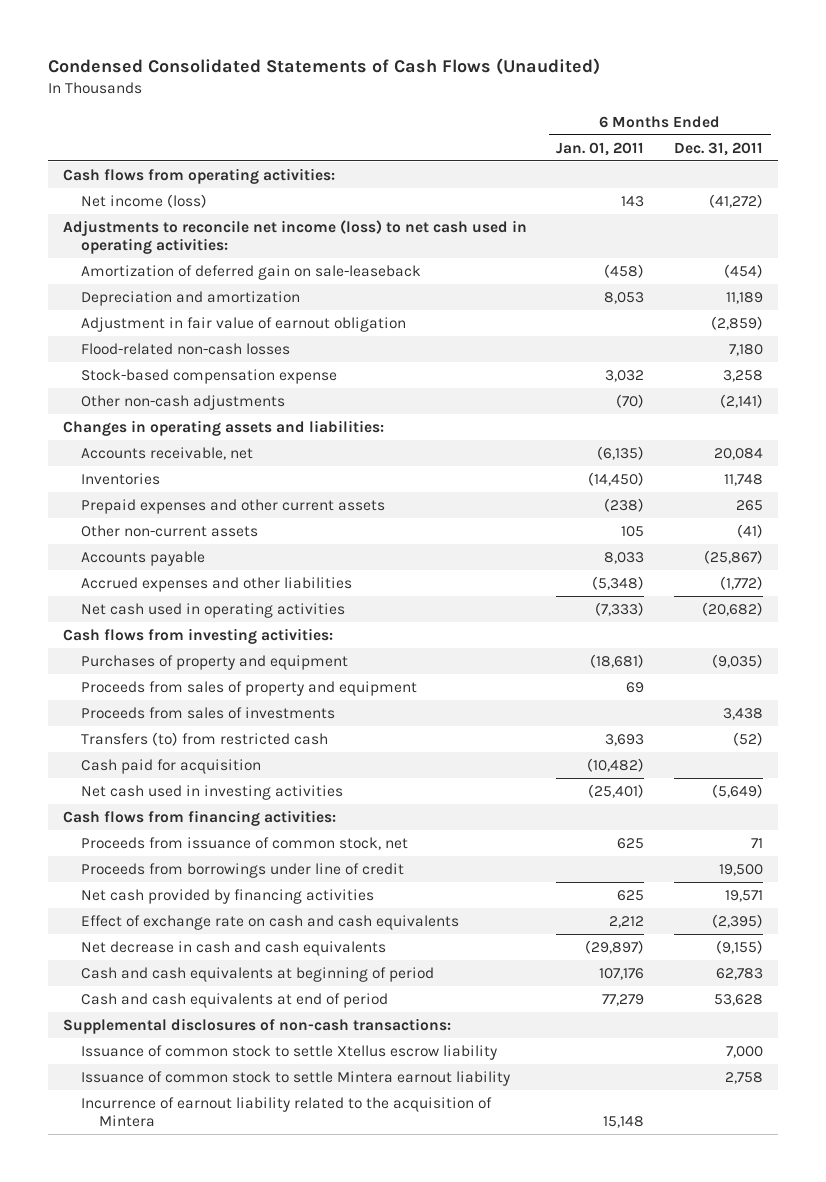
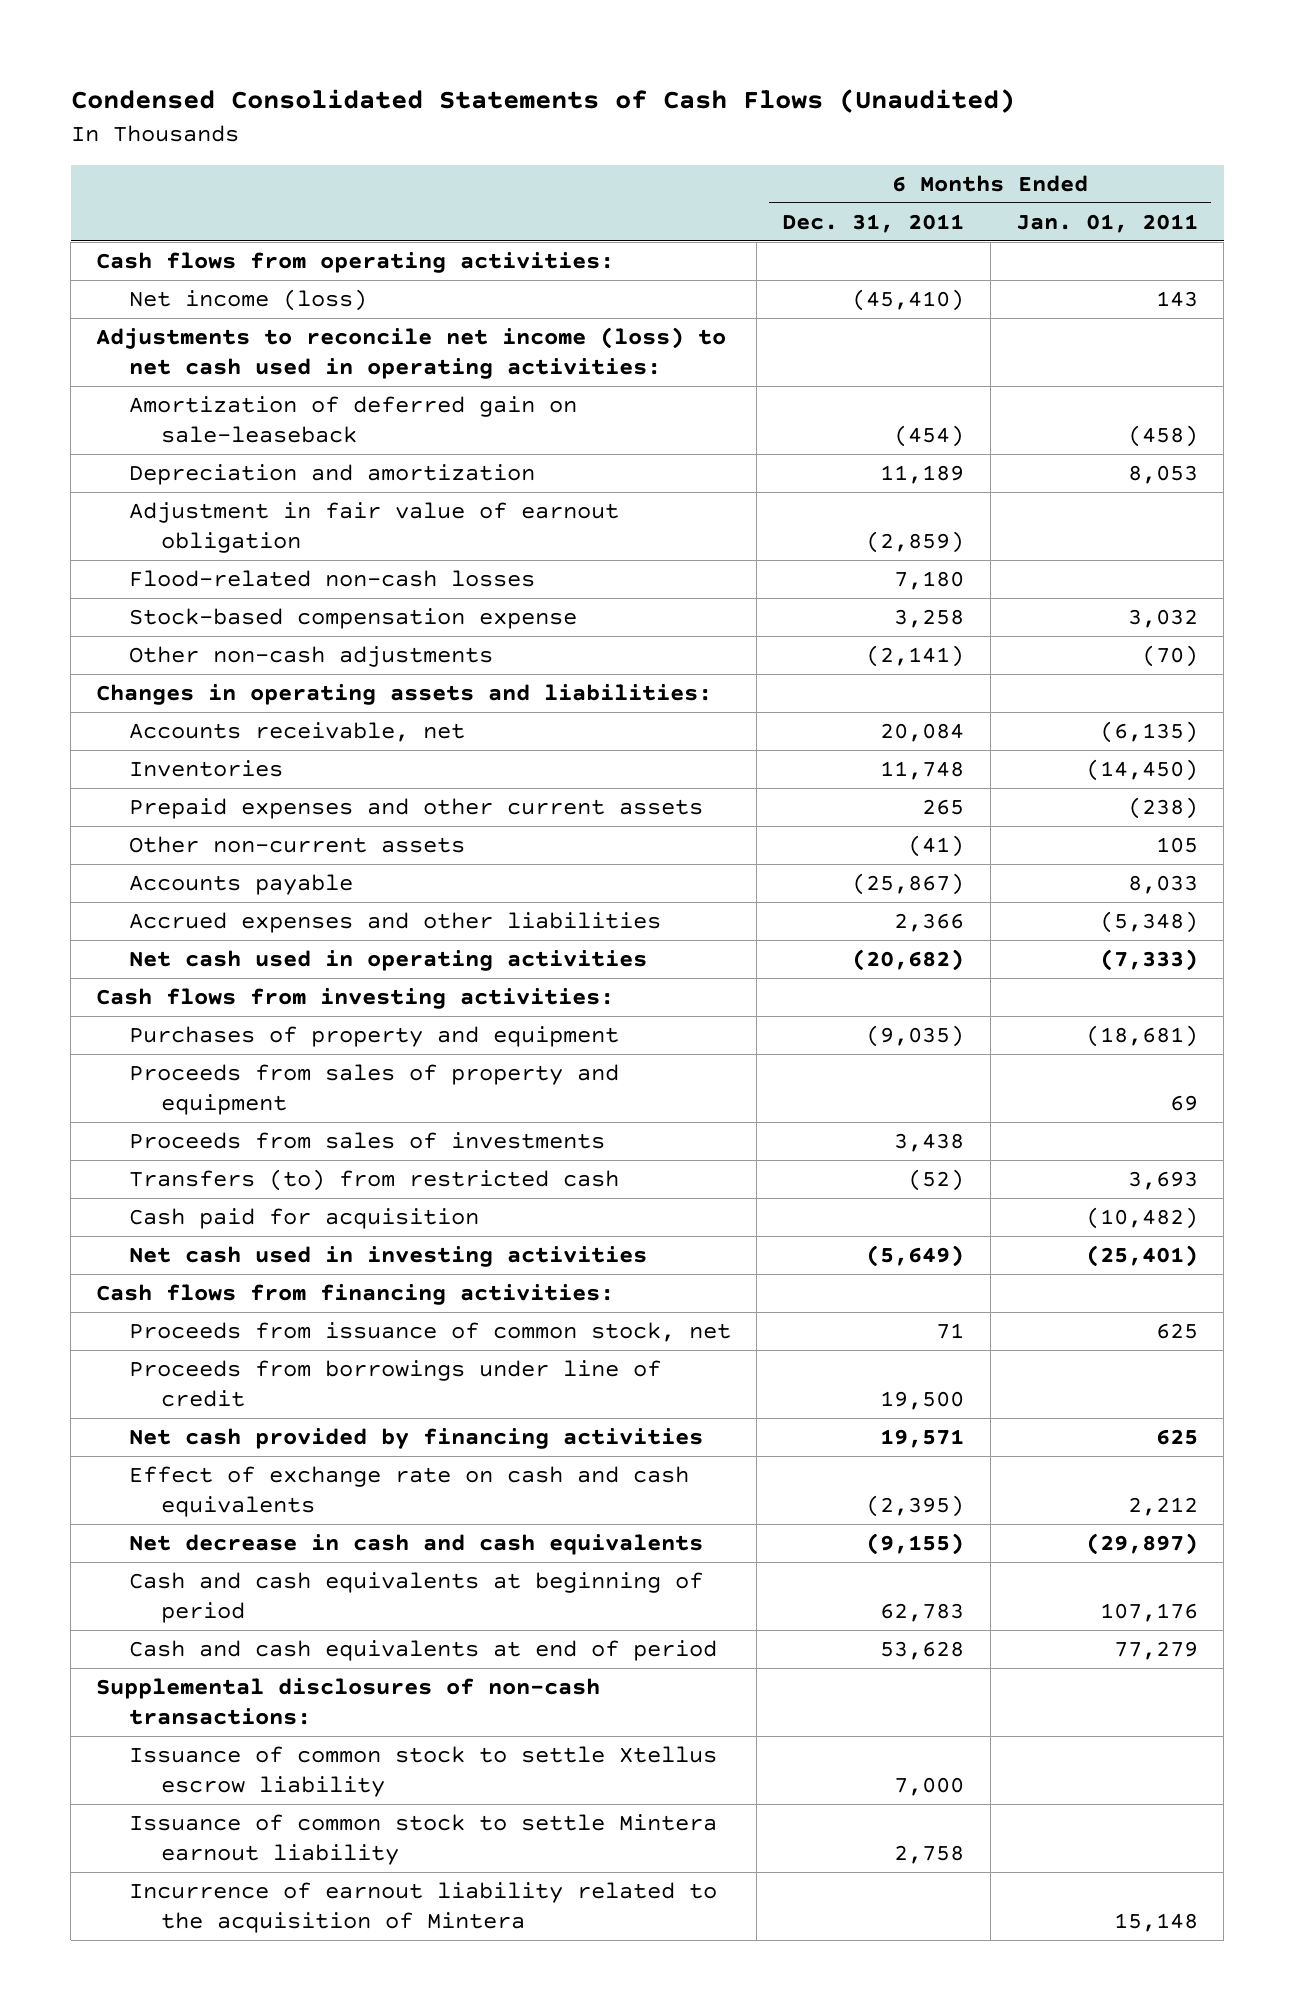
- | 6 Months Ended Jan. 01, 2011 | 6 Months Ended Dec. 31, 2011
+ | 6 Months Ended Dec. 31, 2011 | 6 Months Ended Jan. 01, 2011
- Net income (loss) | 143 | (41,272)
+ Net income (loss) | (45,410) | 143
- Accrued expenses and other liabilities | (5,348) | (1,772)
+ Accrued expenses and other liabilities | 2,366 | (5,348)

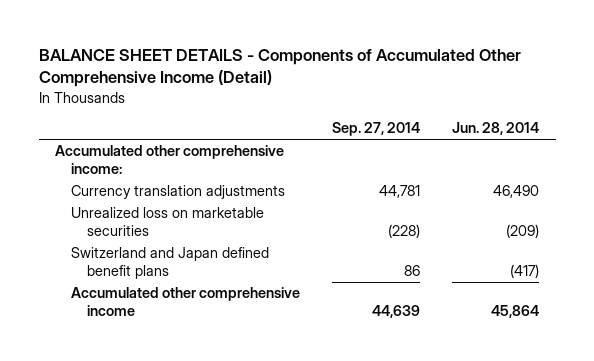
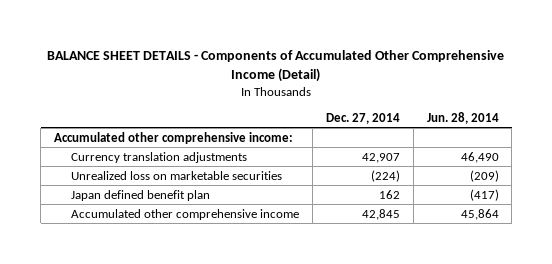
- | Sep. 27, 2014 | Jun. 28, 2014
+ | Dec. 27, 2014 | Jun. 28, 2014
- Switzerland and Japan defined benefit plans | 86 | (417)
+ Japan defined benefit plan | 162 | (417)

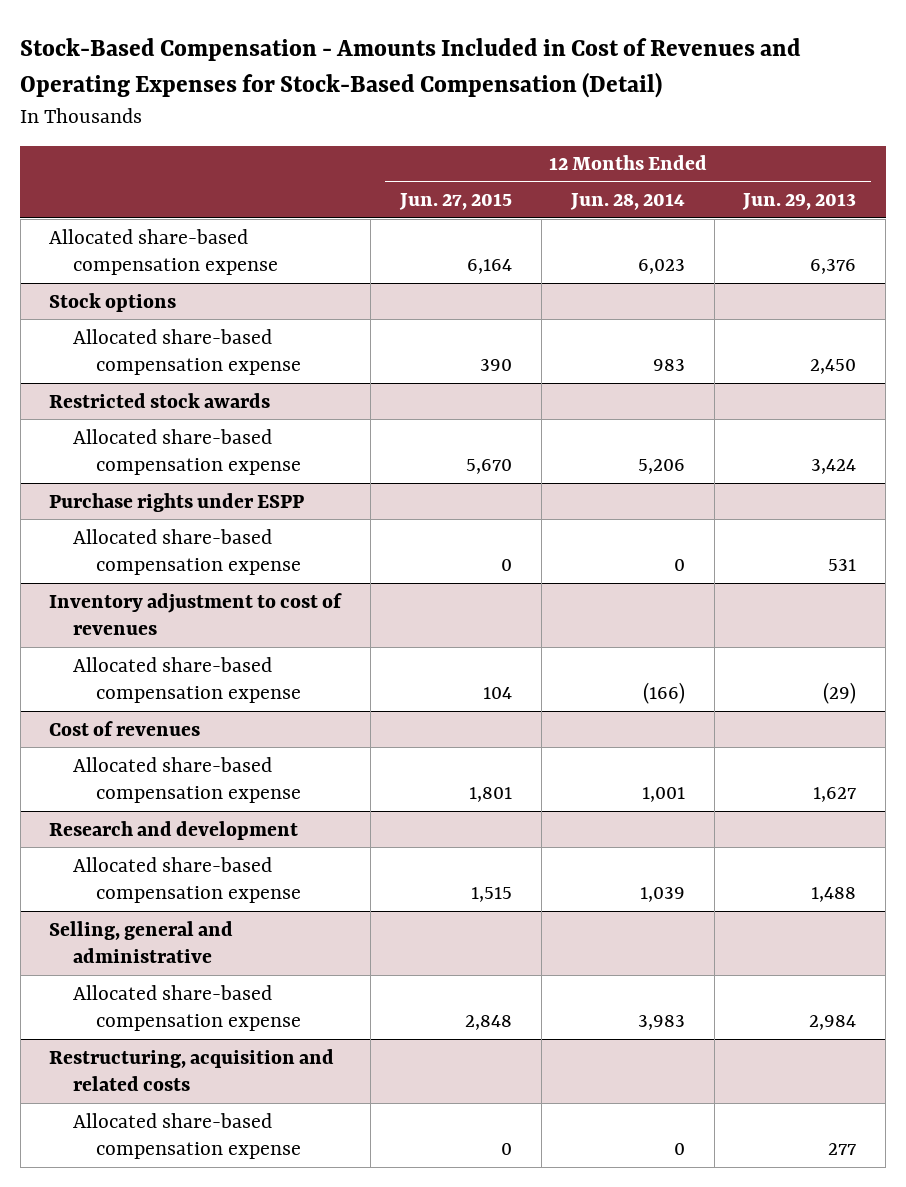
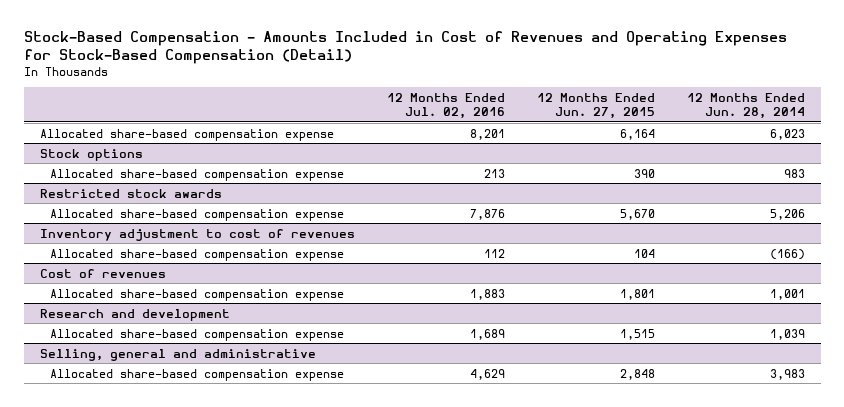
- | 12 Months Ended Jun. 27, 2015 | 12 Months Ended Jun. 28, 2014 | 12 Months Ended Jun. 29, 2013
+ | 12 Months Ended Jul. 02, 2016 | 12 Months Ended Jun. 27, 2015 | 12 Months Ended Jun. 28, 2014
- Purchase rights under ESPP
- Allocated share-based compensation expense | 0 | 0 | 531
- Restructuring, acquisition and related costs
- Allocated share-based compensation expense | 0 | 0 | 277

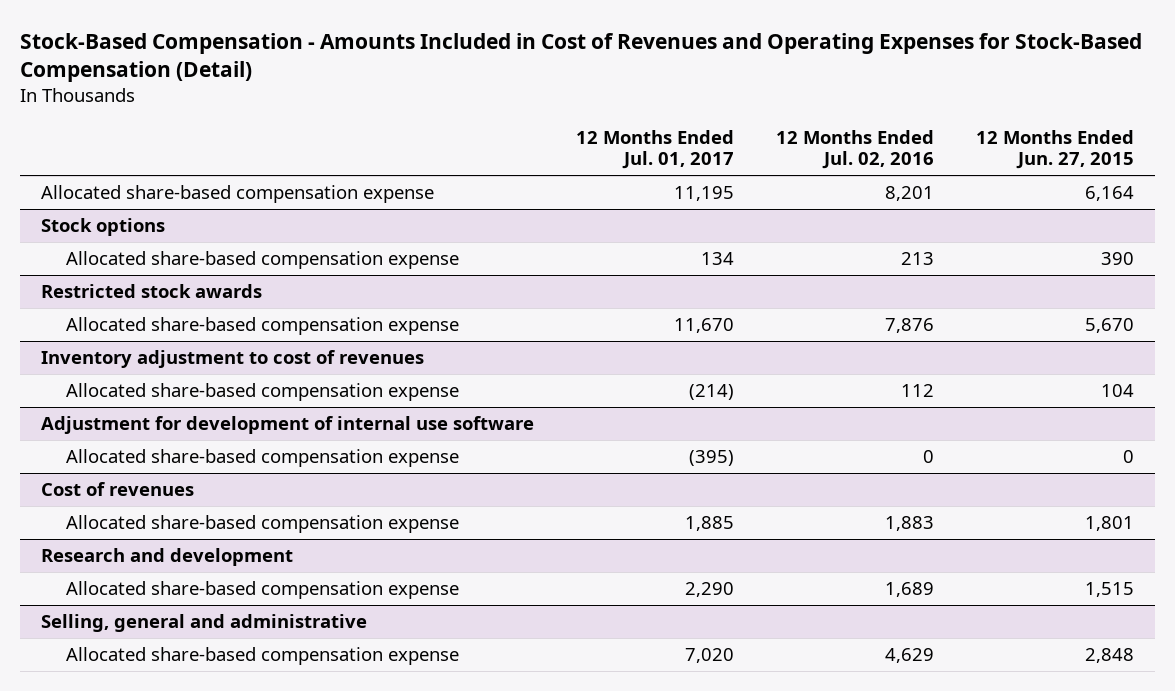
- | 12 Months Ended Jul. 02, 2016 | 12 Months Ended Jun. 27, 2015 | 12 Months Ended Jun. 28, 2014
+ | 12 Months Ended Jul. 01, 2017 | 12 Months Ended Jul. 02, 2016 | 12 Months Ended Jun. 27, 2015
+ Adjustment for development of internal use software
+ Allocated share-based compensation expense | (395) | 0 | 0

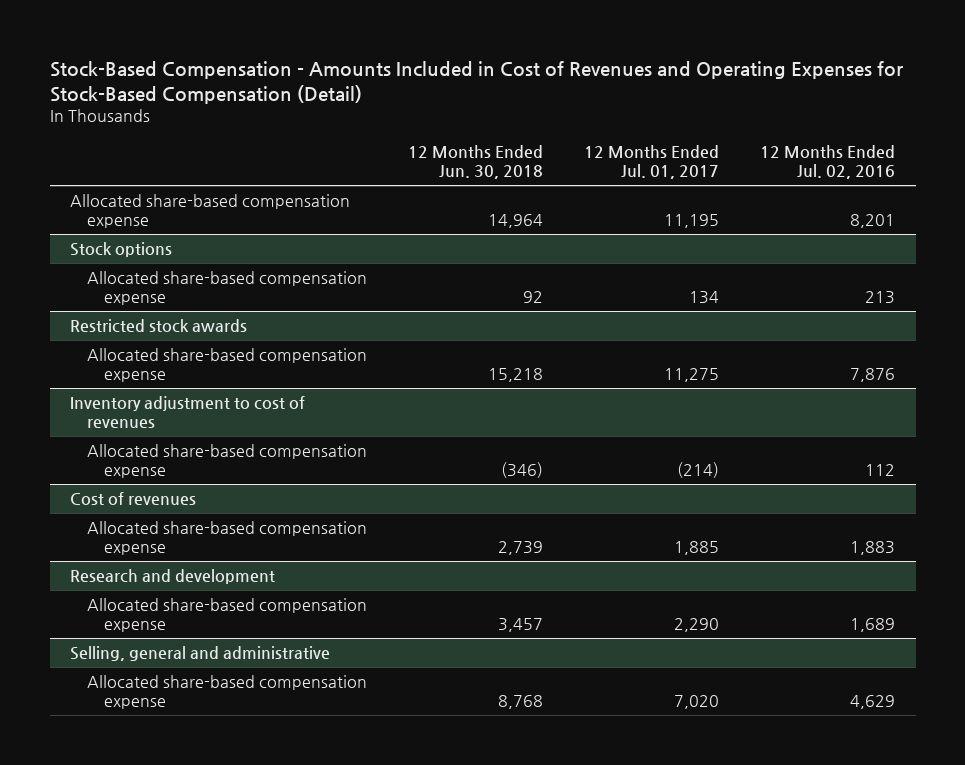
- | 12 Months Ended Jul. 01, 2017 | 12 Months Ended Jul. 02, 2016 | 12 Months Ended Jun. 27, 2015
+ | 12 Months Ended Jun. 30, 2018 | 12 Months Ended Jul. 01, 2017 | 12 Months Ended Jul. 02, 2016
@ Restricted stock awards
- Allocated share-based compensation expense | 11,670 | 7,876 | 5,670
+ Allocated share-based compensation expense | 15,218 | 11,275 | 7,876
- Adjustment for development of internal use software
- Allocated share-based compensation expense | (395) | 0 | 0

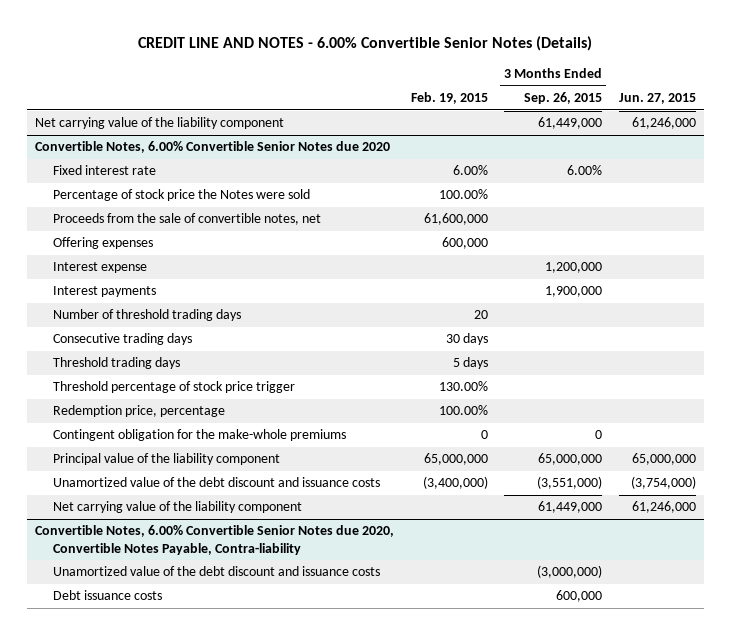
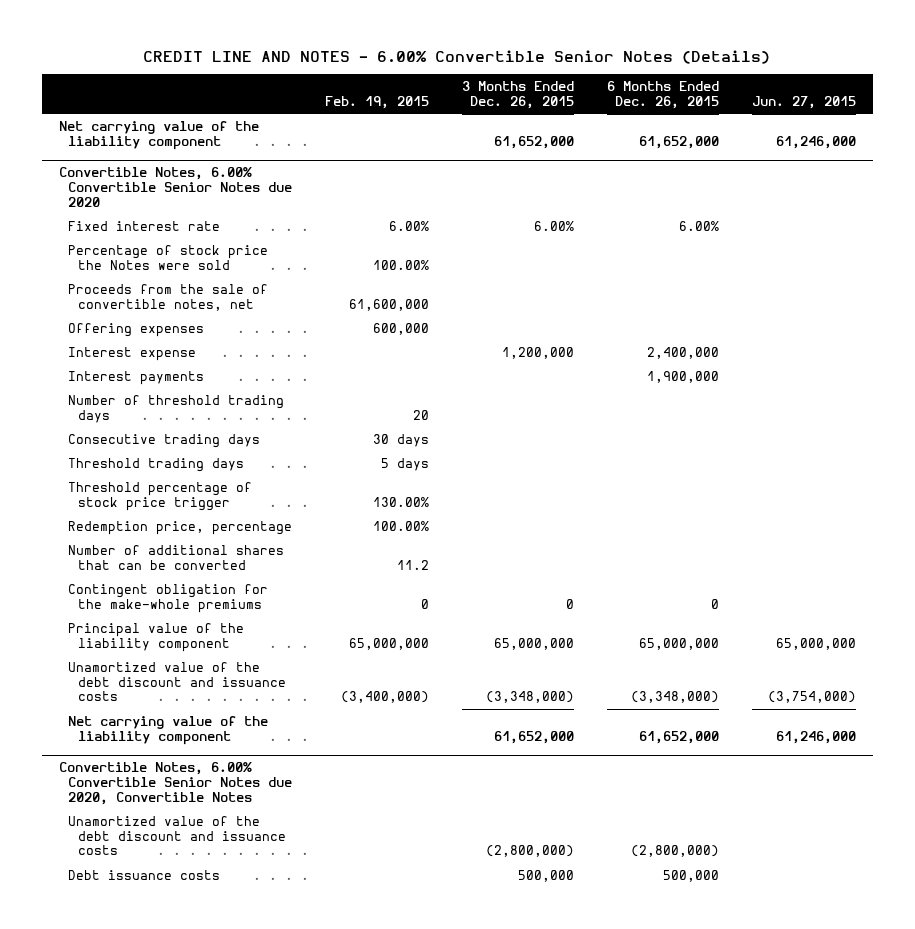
- | Feb. 19, 2015 | 3 Months Ended Sep. 26, 2015 | Jun. 27, 2015
+ | Feb. 19, 2015 | 3 Months Ended Dec. 26, 2015 | 6 Months Ended Dec. 26, 2015 | Jun. 27, 2015
@ Convertible Notes, 6.00% Convertible Senior Notes due 2020
+ Number of additional shares that can be converted | 11.2 | | |
- Convertible Notes, 6.00% Convertible Senior Notes due 2020, Convertible Notes Payable, Contra-liability
+ Convertible Notes, 6.00% Convertible Senior Notes due 2020, Convertible Notes

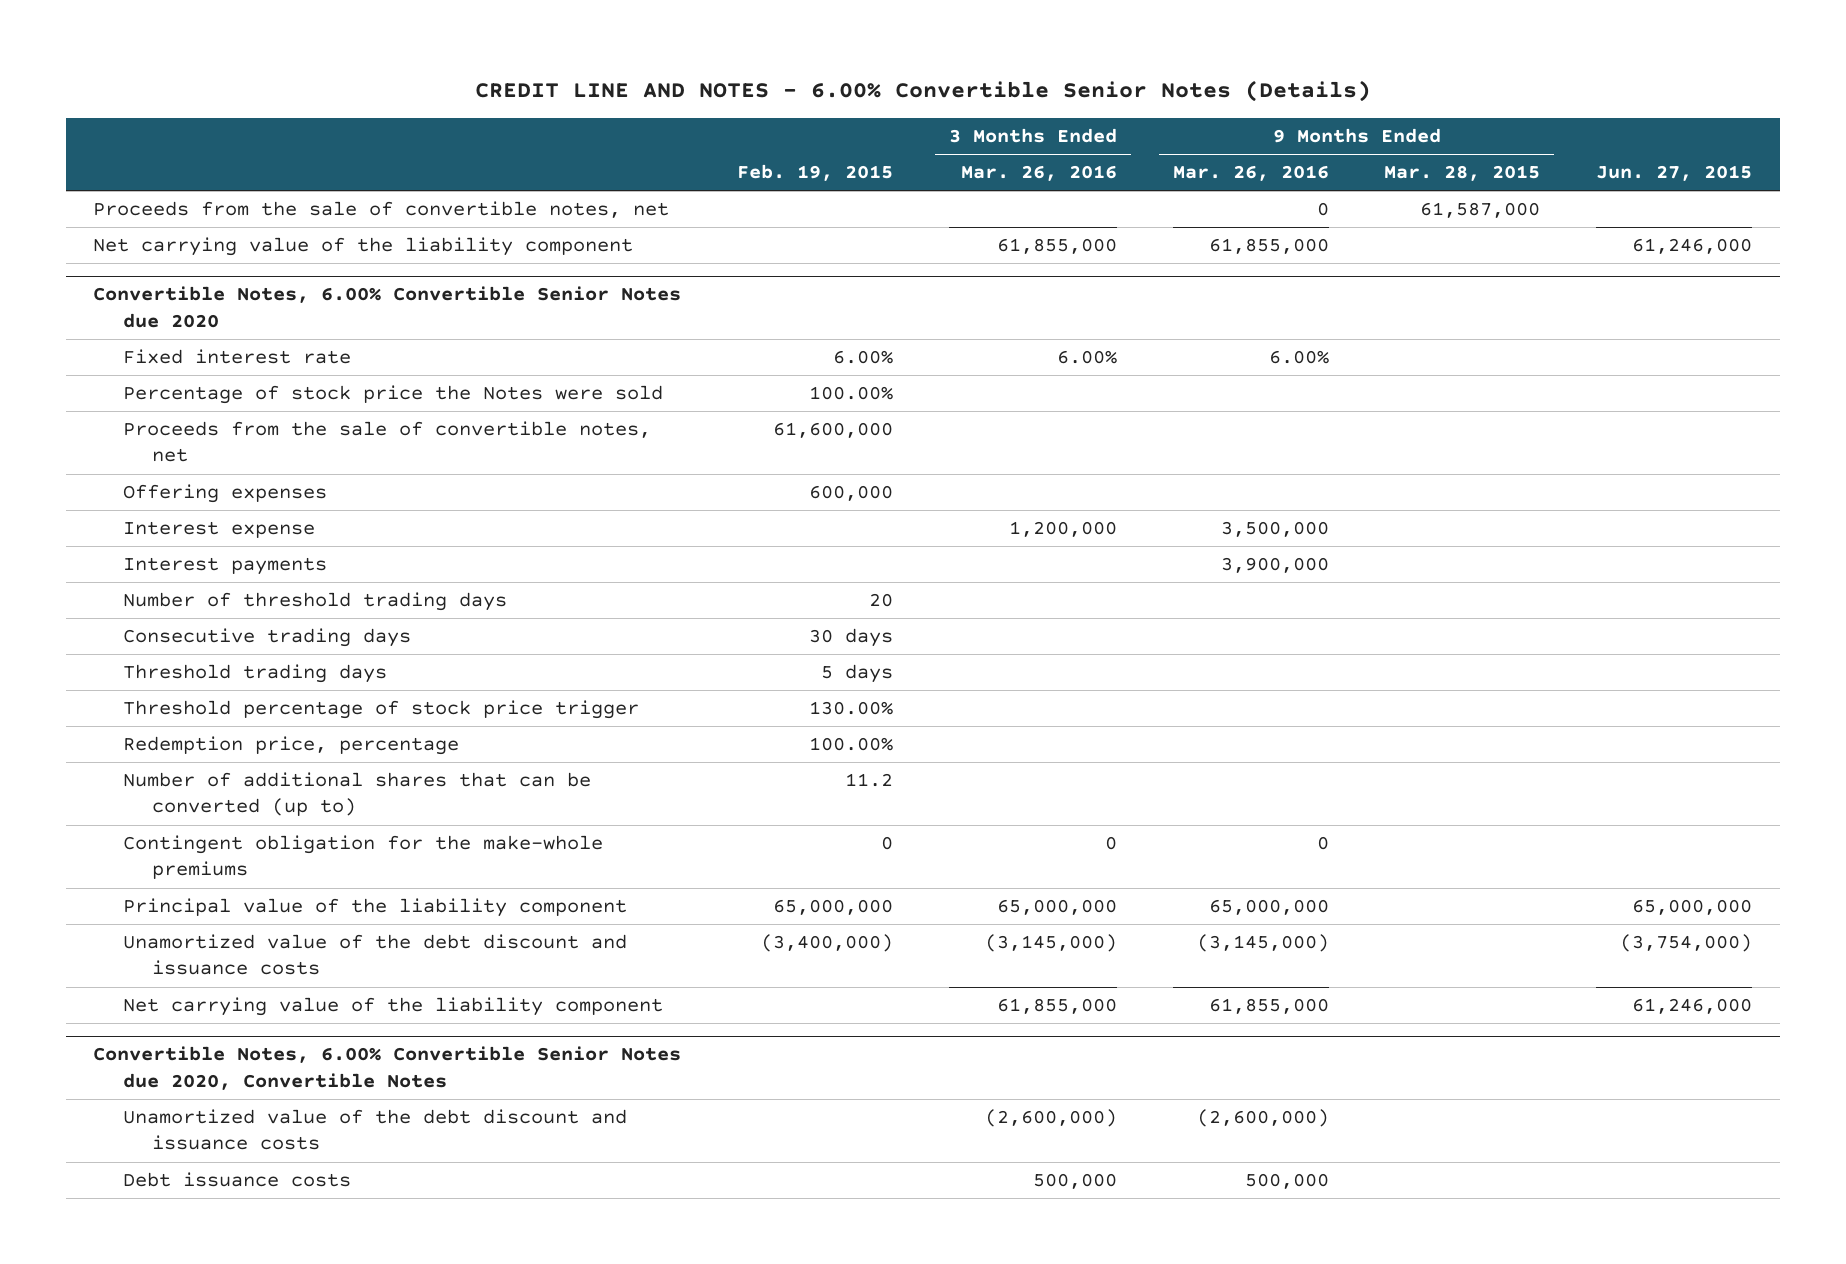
- | Feb. 19, 2015 | 3 Months Ended Dec. 26, 2015 | 6 Months Ended Dec. 26, 2015 | Jun. 27, 2015
+ | Feb. 19, 2015 | 3 Months Ended Mar. 26, 2016 | 9 Months Ended Mar. 26, 2016 | 9 Months Ended Mar. 28, 2015 | Jun. 27, 2015
+ Proceeds from the sale of convertible notes, net | | | 0 | 61,587,000 |
@ Convertible Notes, 6.00% Convertible Senior Notes due 2020
- Number of additional shares that can be converted | 11.2 | | |
+ Number of additional shares that can be converted (up to) | 11.2 | | | |

